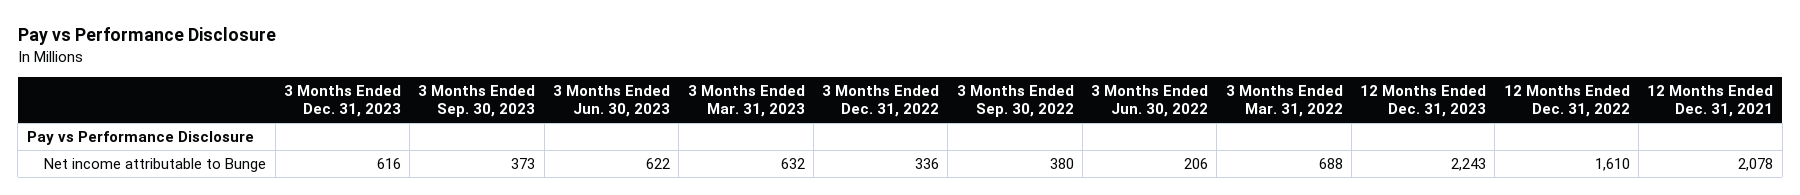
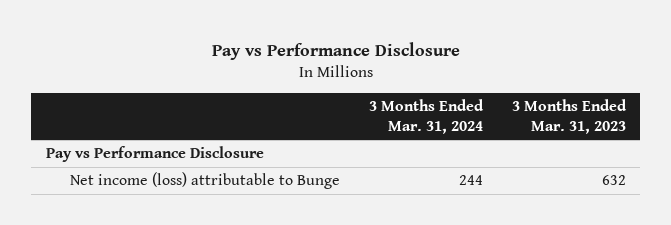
- | 3 Months Ended Dec. 31, 2023 | 3 Months Ended Sep. 30, 2023 | 3 Months Ended Jun. 30, 2023 | 3 Months Ended Mar. 31, 2023 | 3 Months Ended Dec. 31, 2022 | 3 Months Ended Sep. 30, 2022 | 3 Months Ended Jun. 30, 2022 | 3 Months Ended Mar. 31, 2022 | 12 Months Ended Dec. 31, 2023 | 12 Months Ended Dec. 31, 2022 | 12 Months Ended Dec. 31, 2021
+ | 3 Months Ended Mar. 31, 2024 | 3 Months Ended Mar. 31, 2023
- Net income attributable to Bunge | 616 | 373 | 622 | 632 | 336 | 380 | 206 | 688 | 2,243 | 1,610 | 2,078
+ Net income (loss) attributable to Bunge | 244 | 632

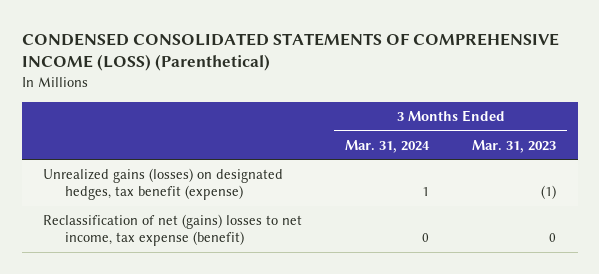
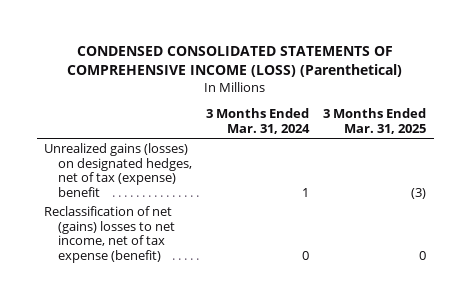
- | 3 Months Ended Mar. 31, 2024 | 3 Months Ended Mar. 31, 2023
+ | 3 Months Ended Mar. 31, 2024 | 3 Months Ended Mar. 31, 2025
- Unrealized gains (losses) on designated hedges, tax benefit (expense) | 1 | (1)
- Reclassification of net (gains) losses to net income, tax expense (benefit) | 0 | 0
+ Unrealized gains (losses) on designated hedges, net of tax (expense) benefit | 1 | (3)
+ Reclassification of net (gains) losses to net income, net of tax expense (benefit) | 0 | 0

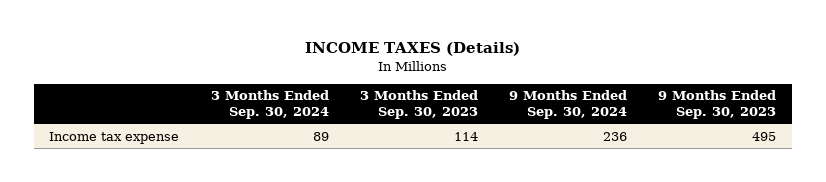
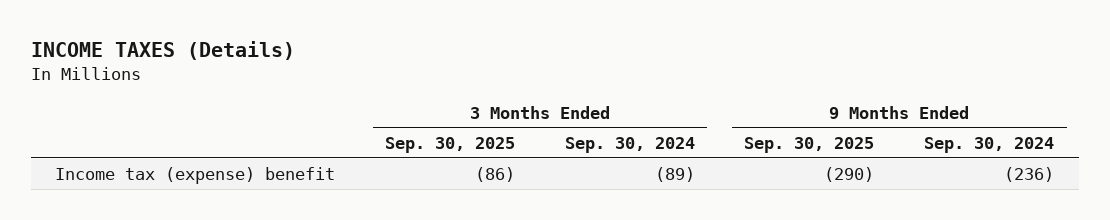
- | 3 Months Ended Sep. 30, 2024 | 3 Months Ended Sep. 30, 2023 | 9 Months Ended Sep. 30, 2024 | 9 Months Ended Sep. 30, 2023
+ | 3 Months Ended Sep. 30, 2025 | 3 Months Ended Sep. 30, 2024 | 9 Months Ended Sep. 30, 2025 | 9 Months Ended Sep. 30, 2024
- Income tax expense | 89 | 114 | 236 | 495
+ Income tax (expense) benefit | (86) | (89) | (290) | (236)

